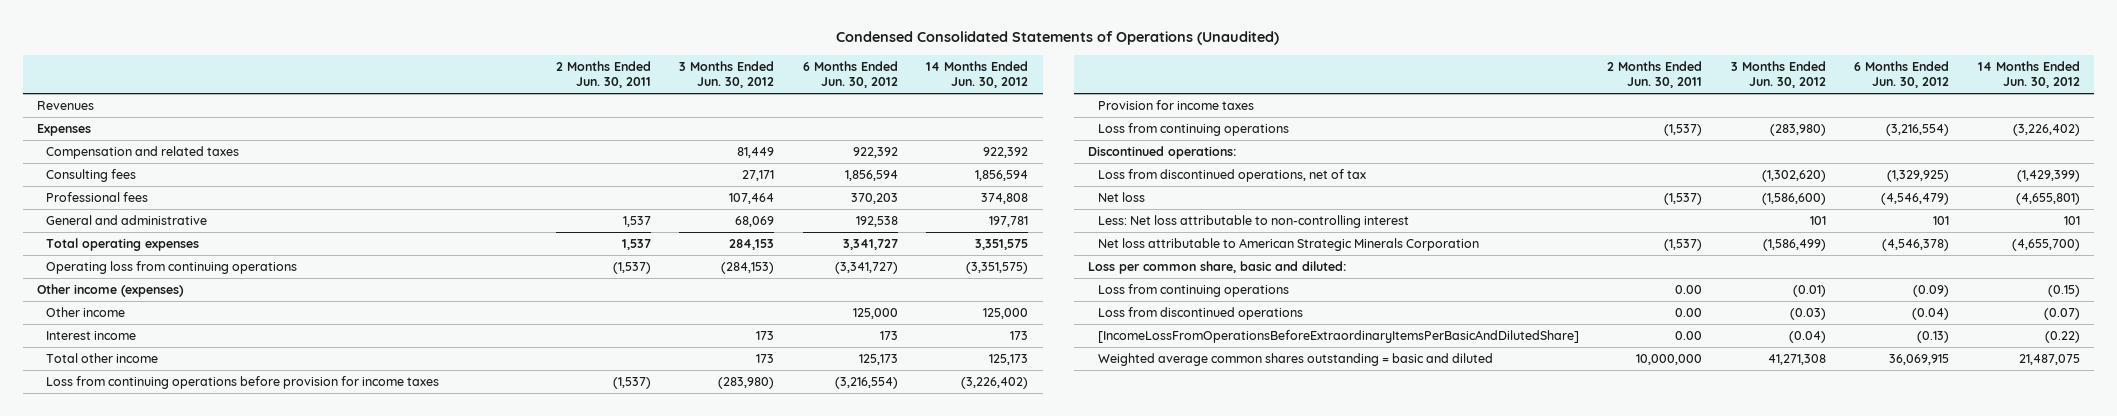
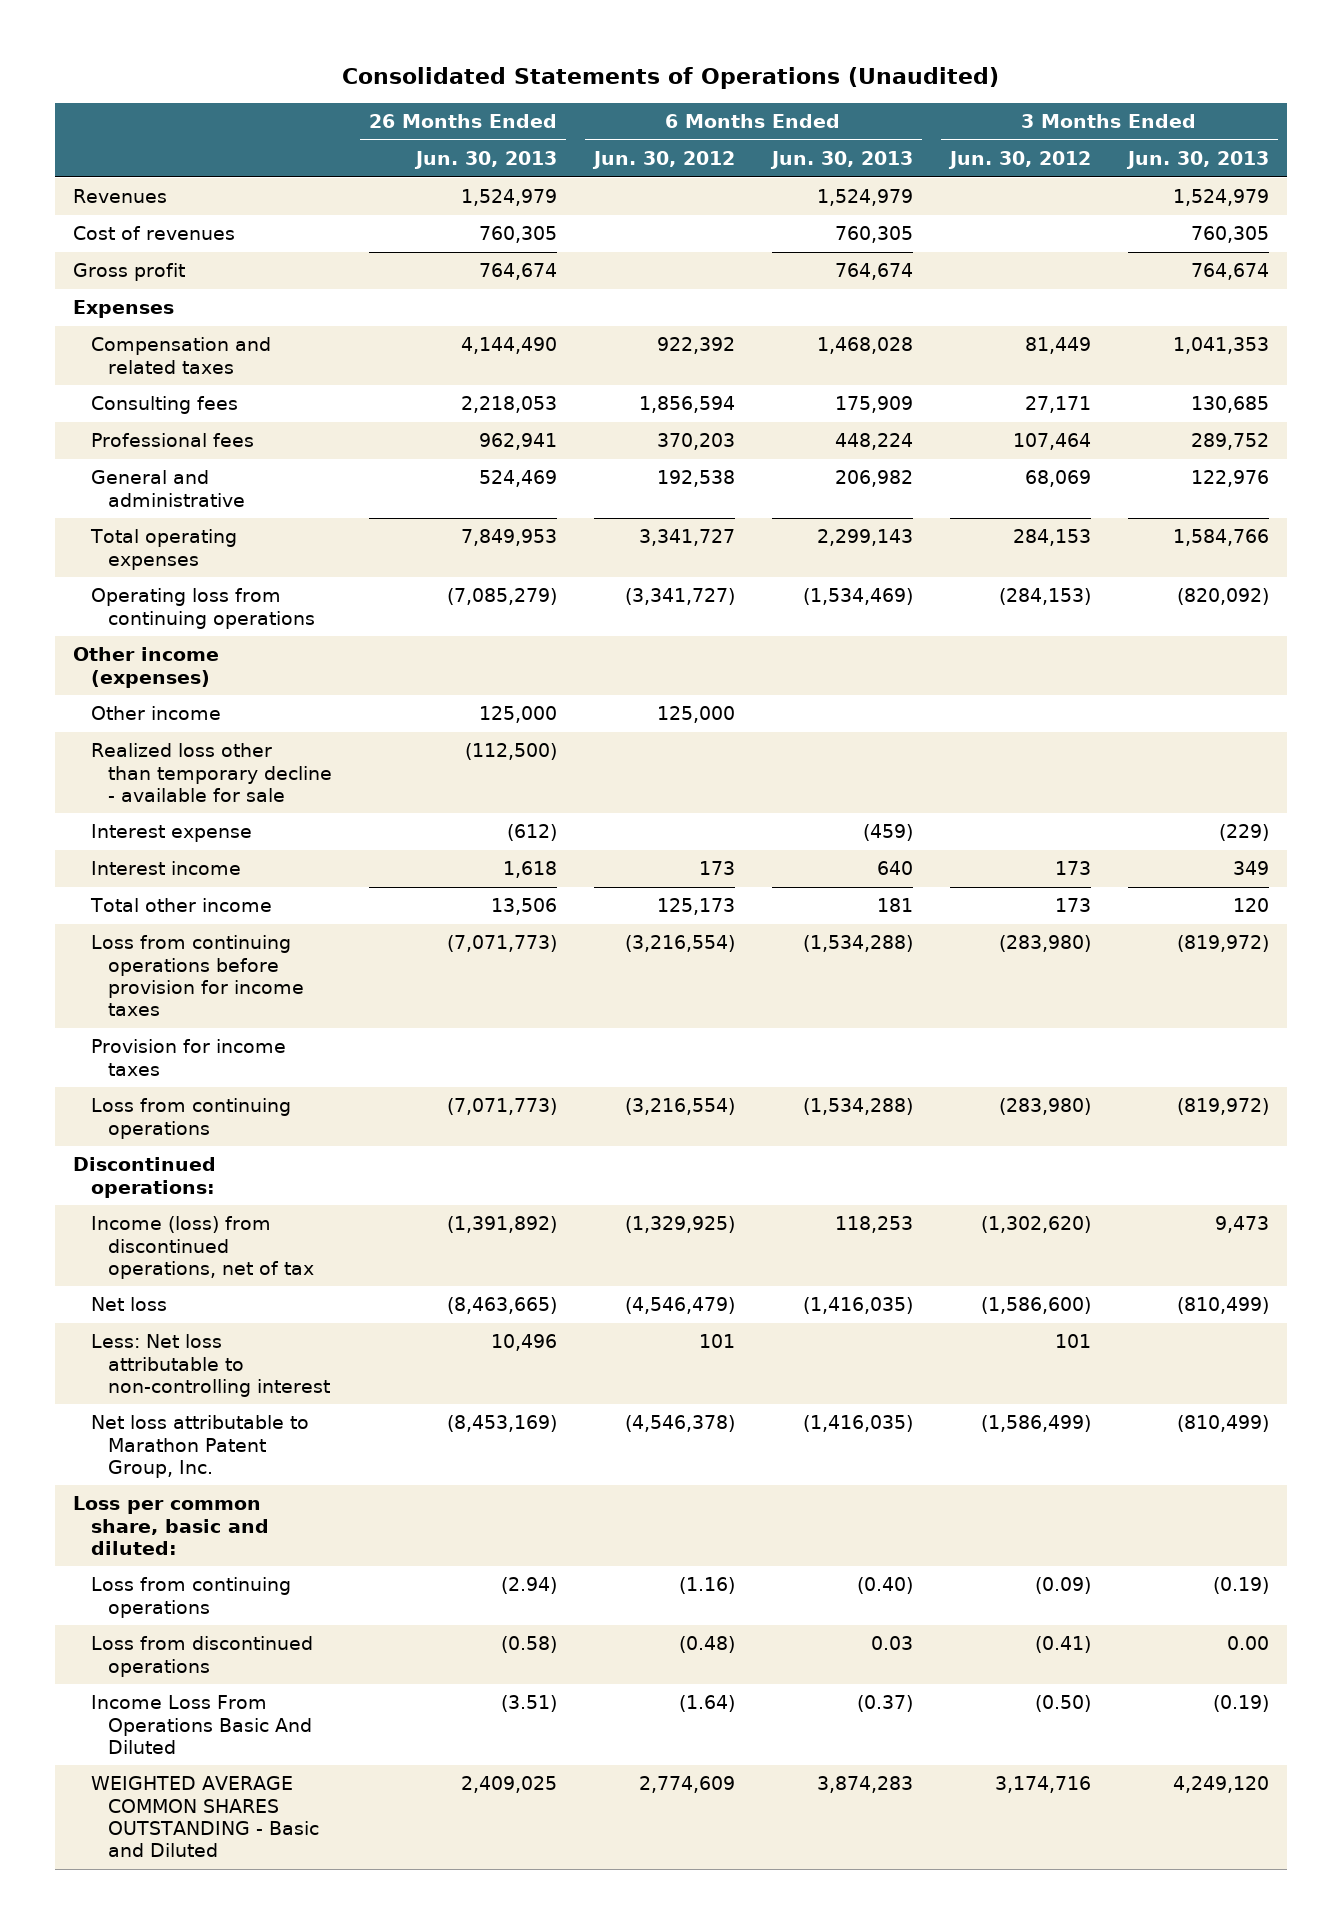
- Condensed Consolidated Statements of Operations (Unaudited)
+ Consolidated Statements of Operations (Unaudited)
- | 2 Months Ended Jun. 30, 2011 | 3 Months Ended Jun. 30, 2012 | 6 Months Ended Jun. 30, 2012 | 14 Months Ended Jun. 30, 2012
+ | 26 Months Ended Jun. 30, 2013 | 6 Months Ended Jun. 30, 2012 | 6 Months Ended Jun. 30, 2013 | 3 Months Ended Jun. 30, 2012 | 3 Months Ended Jun. 30, 2013
+ Cost of revenues | 760,305 | | 760,305 | | 760,305
+ Gross profit | 764,674 | | 764,674 | | 764,674
+ Realized loss other than temporary decline - available for sale | (112,500) | | | |
+ Interest expense | (612) | | (459) | | (229)
- Loss from discontinued operations, net of tax | | (1,302,620) | (1,329,925) | (1,429,399)
+ Income (loss) from discontinued operations, net of tax | (1,391,892) | (1,329,925) | 118,253 | (1,302,620) | 9,473
- Net loss attributable to American Strategic Minerals Corporation | (1,537) | (1,586,499) | (4,546,378) | (4,655,700)
+ Net loss attributable to Marathon Patent Group, Inc. | (8,453,169) | (4,546,378) | (1,416,035) | (1,586,499) | (810,499)
- Loss from continuing operations | 0.00 | (0.01) | (0.09) | (0.15)
- Loss from discontinued operations | 0.00 | (0.03) | (0.04) | (0.07)
- [IncomeLossFromOperationsBeforeExtraordinaryItemsPerBasicAndDilutedShare] | 0.00 | (0.04) | (0.13) | (0.22)
- Weighted average common shares outstanding = basic and diluted | 10,000,000 | 41,271,308 | 36,069,915 | 21,487,075
+ Loss from continuing operations | (2.94) | (1.16) | (0.40) | (0.09) | (0.19)
+ Loss from discontinued operations | (0.58) | (0.48) | 0.03 | (0.41) | 0.00
+ Income Loss From Operations Basic And Diluted | (3.51) | (1.64) | (0.37) | (0.50) | (0.19)
+ WEIGHTED AVERAGE COMMON SHARES OUTSTANDING - Basic and Diluted | 2,409,025 | 2,774,609 | 3,874,283 | 3,174,716 | 4,249,120

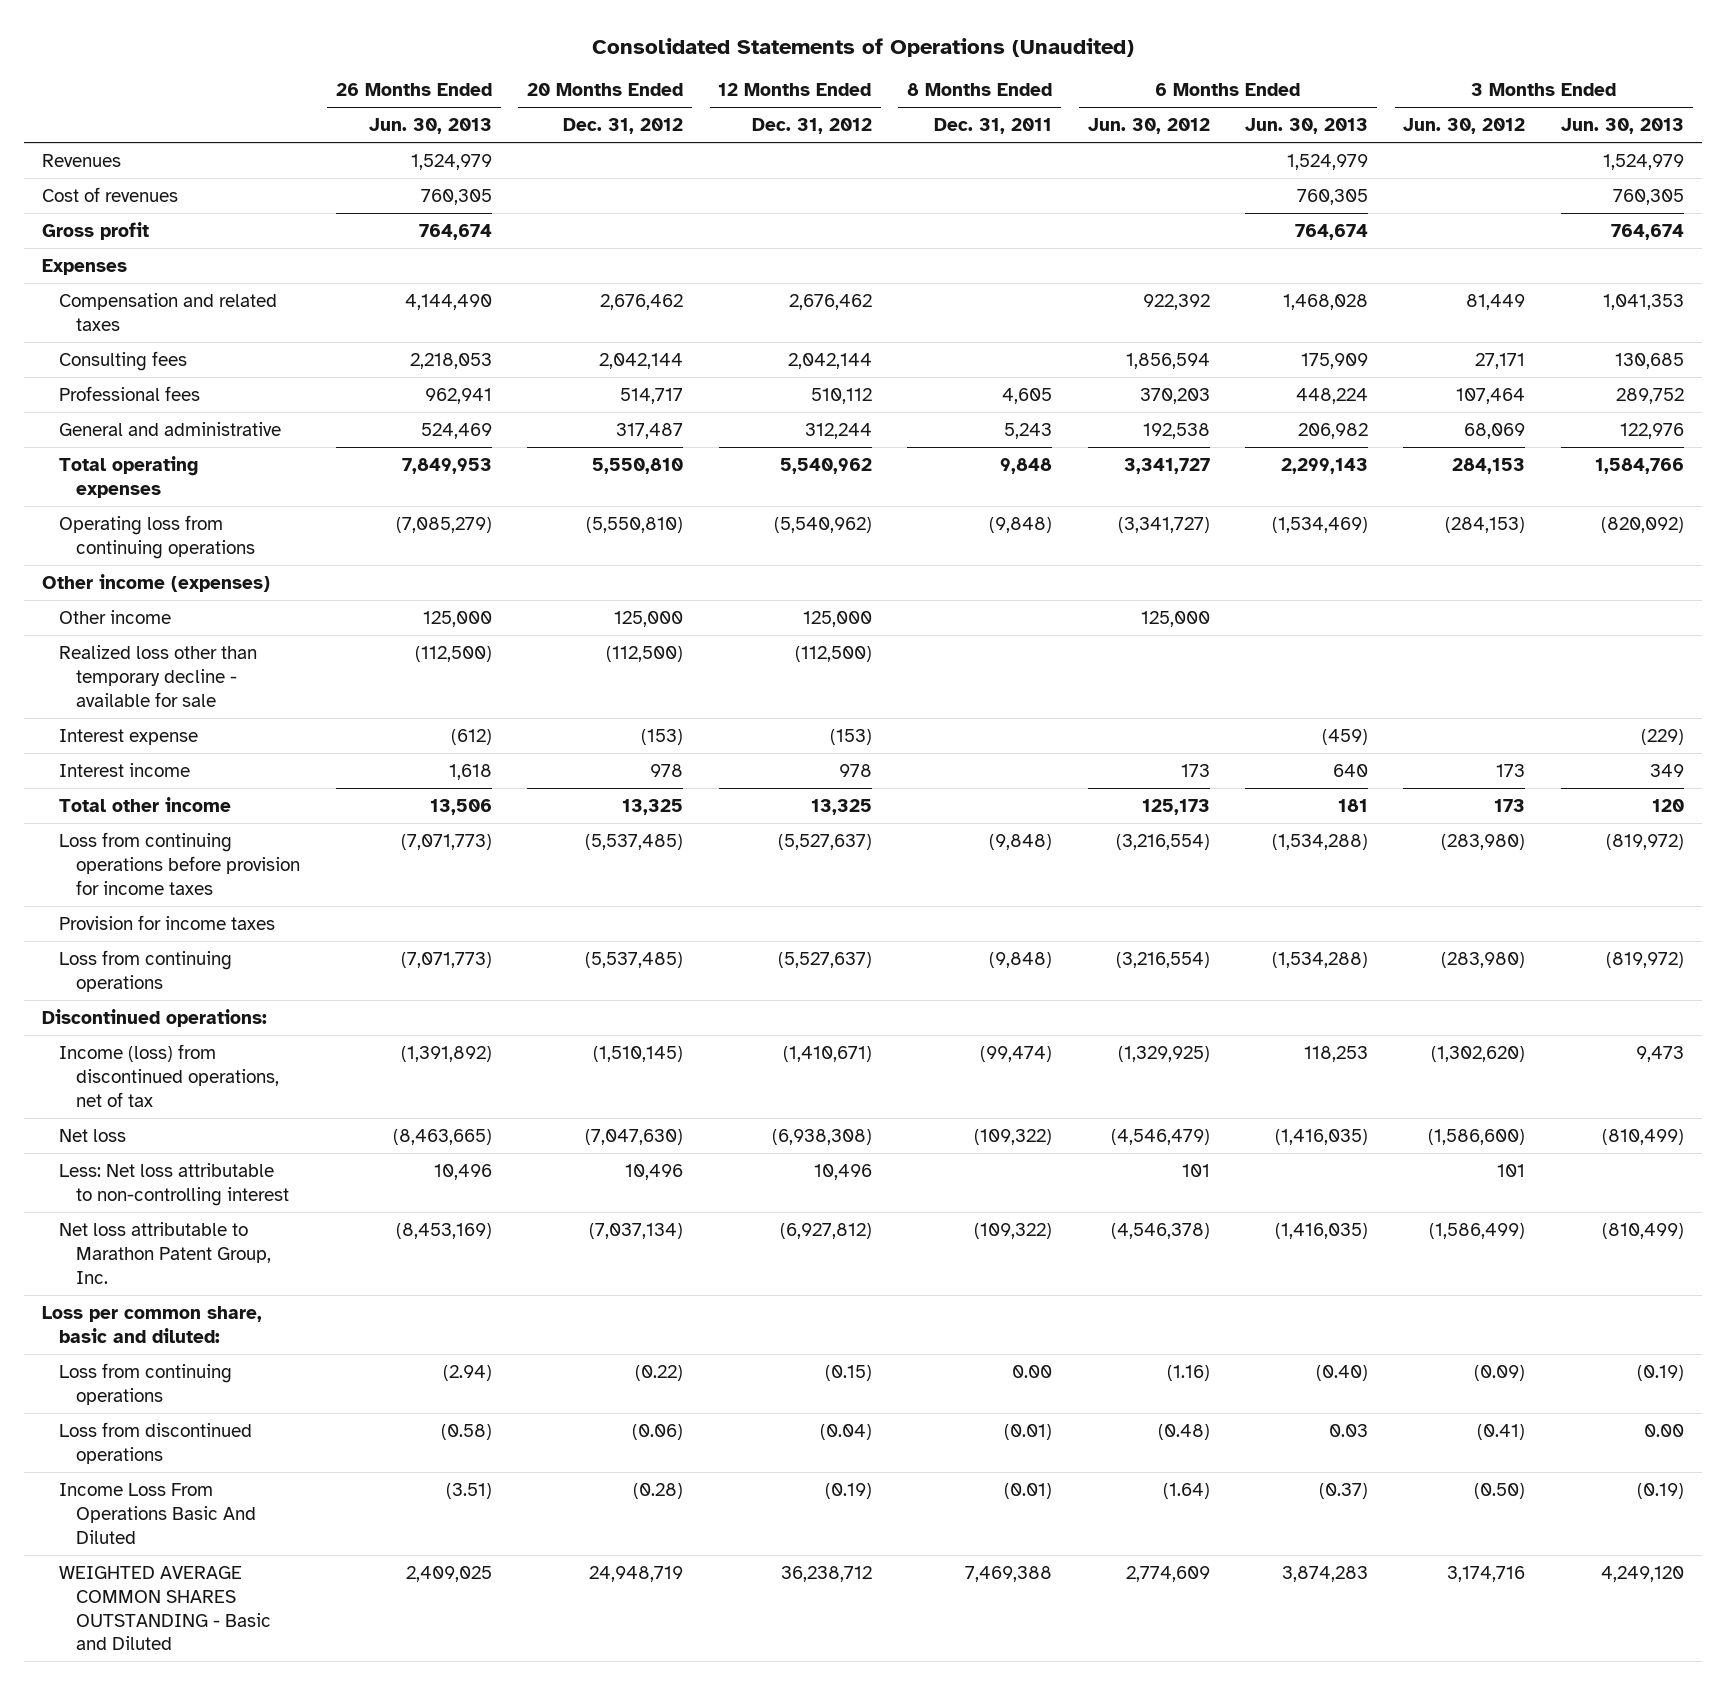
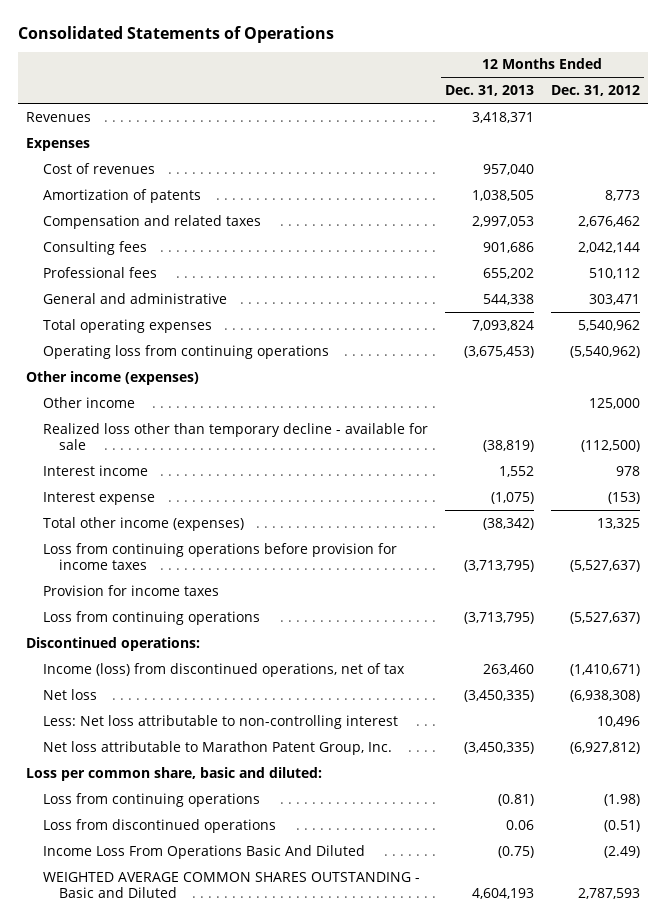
- Consolidated Statements of Operations (Unaudited)
+ Consolidated Statements of Operations
- | 26 Months Ended Jun. 30, 2013 | 20 Months Ended Dec. 31, 2012 | 12 Months Ended Dec. 31, 2012 | 8 Months Ended Dec. 31, 2011 | 6 Months Ended Jun. 30, 2012 | 6 Months Ended Jun. 30, 2013 | 3 Months Ended Jun. 30, 2012 | 3 Months Ended Jun. 30, 2013
+ | 12 Months Ended Dec. 31, 2013 | 12 Months Ended Dec. 31, 2012
- Gross profit | 764,674 | | | | | 764,674 | | 764,674
moved down: Cost of revenues | 957,040 |
+ Amortization of patents | 1,038,505 | 8,773
- General and administrative | 524,469 | 317,487 | 312,244 | 5,243 | 192,538 | 206,982 | 68,069 | 122,976
+ General and administrative | 544,338 | 303,471
- Total other income | 13,506 | 13,325 | 13,325 | | 125,173 | 181 | 173 | 120
moved down: Interest expense | (1,075) | (153)
+ Total other income (expenses) | (38,342) | 13,325
- Loss from continuing operations | (2.94) | (0.22) | (0.15) | 0.00 | (1.16) | (0.40) | (0.09) | (0.19)
- Loss from discontinued operations | (0.58) | (0.06) | (0.04) | (0.01) | (0.48) | 0.03 | (0.41) | 0.00
- Income Loss From Operations Basic And Diluted | (3.51) | (0.28) | (0.19) | (0.01) | (1.64) | (0.37) | (0.50) | (0.19)
- WEIGHTED AVERAGE COMMON SHARES OUTSTANDING - Basic and Diluted | 2,409,025 | 24,948,719 | 36,238,712 | 7,469,388 | 2,774,609 | 3,874,283 | 3,174,716 | 4,249,120
+ Loss from continuing operations | (0.81) | (1.98)
+ Loss from discontinued operations | 0.06 | (0.51)
+ Income Loss From Operations Basic And Diluted | (0.75) | (2.49)
+ WEIGHTED AVERAGE COMMON SHARES OUTSTANDING - Basic and Diluted | 4,604,193 | 2,787,593

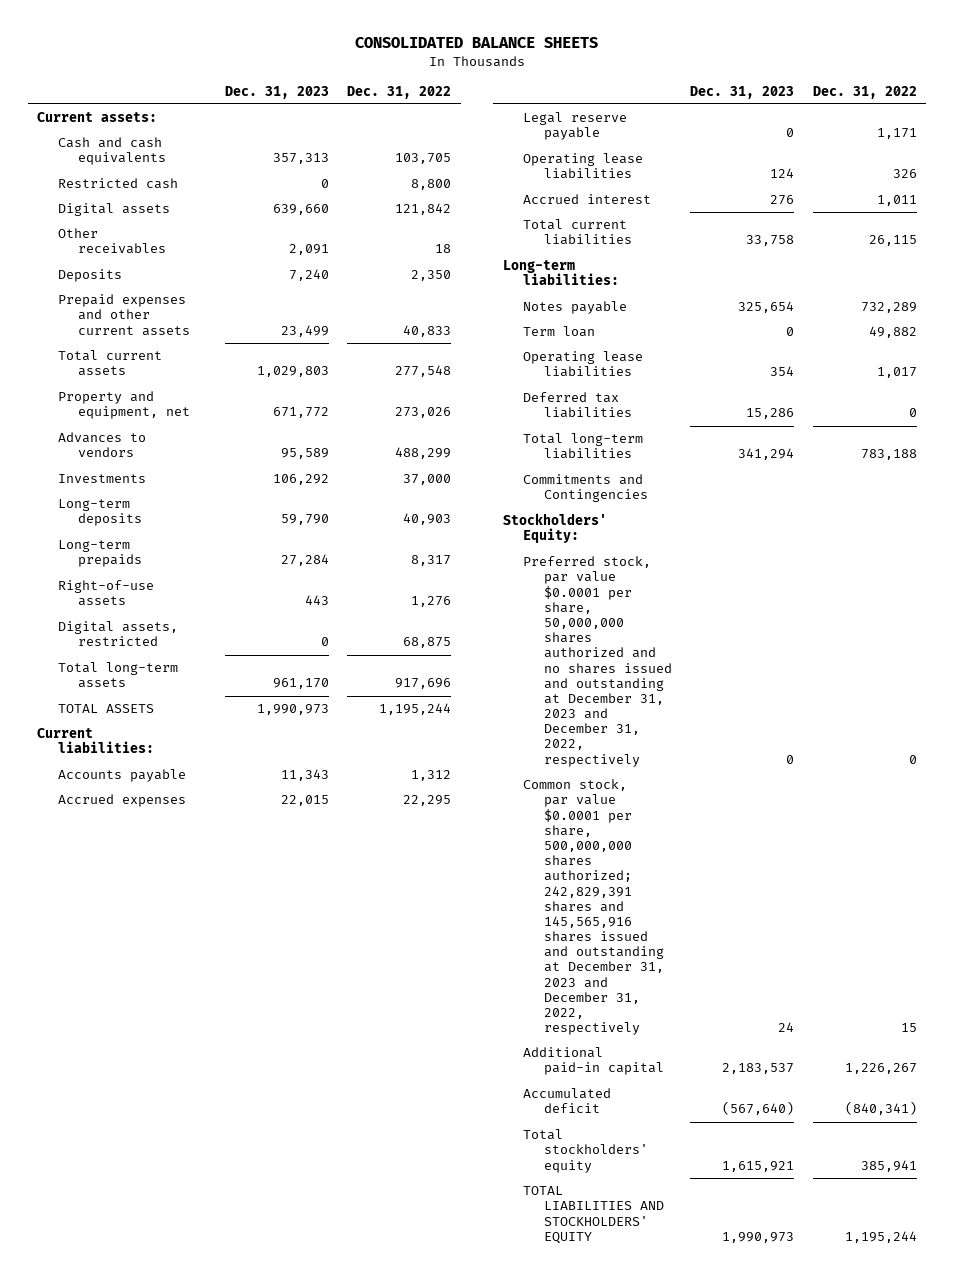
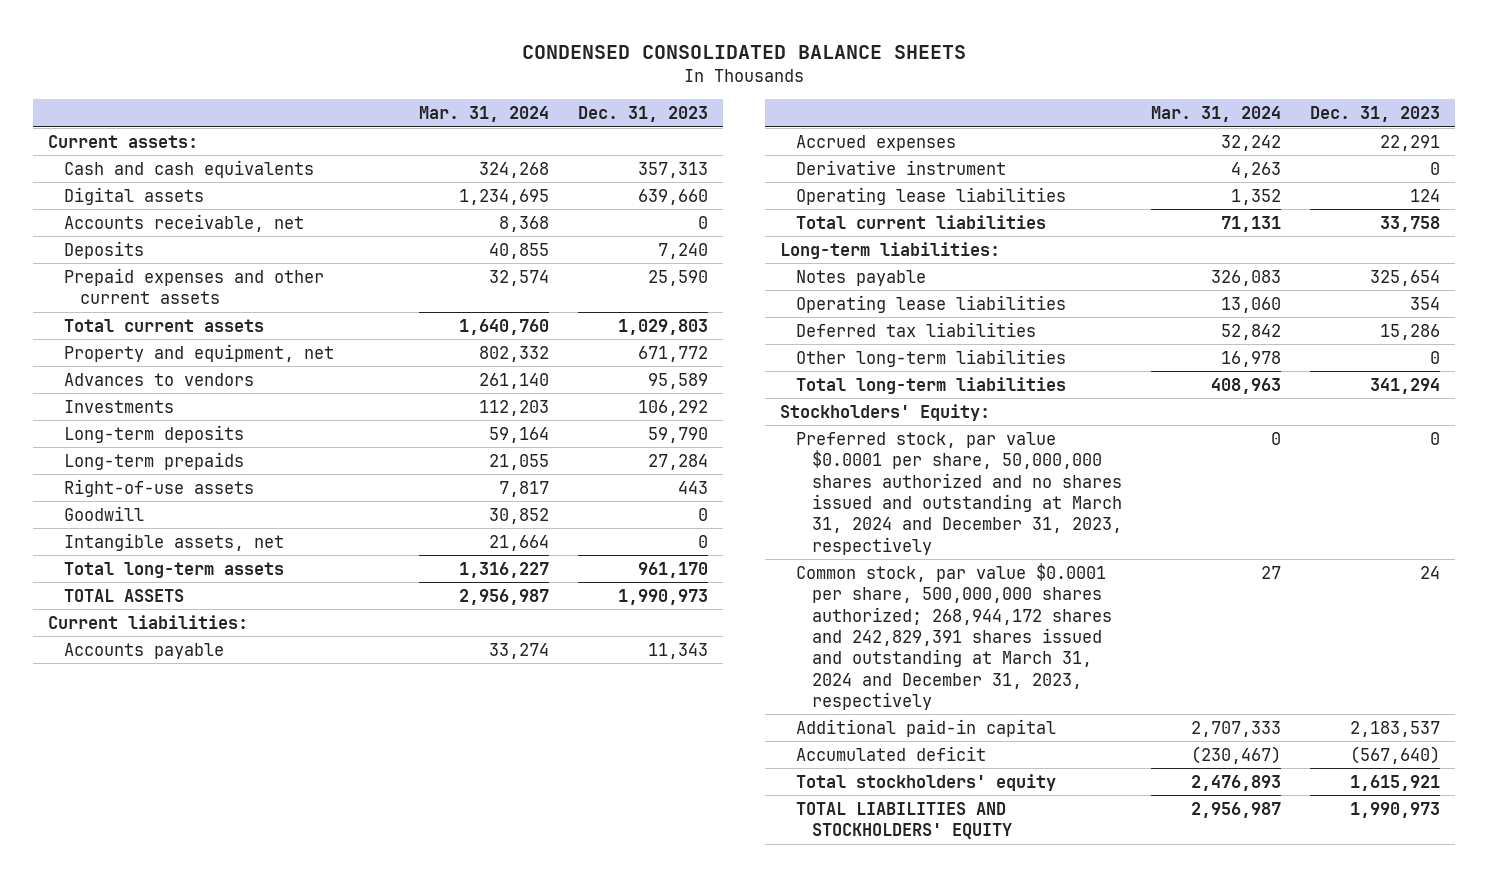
- CONSOLIDATED BALANCE SHEETS
+ CONDENSED CONSOLIDATED BALANCE SHEETS
- | Dec. 31, 2023 | Dec. 31, 2022
+ | Mar. 31, 2024 | Dec. 31, 2023
- Restricted cash | 0 | 8,800
- Other receivables | 2,091 | 18
+ Accounts receivable, net | 8,368 | 0
- Prepaid expenses and other current assets | 23,499 | 40,833
+ Prepaid expenses and other current assets | 32,574 | 25,590
- Digital assets, restricted | 0 | 68,875
+ Goodwill | 30,852 | 0
+ Intangible assets, net | 21,664 | 0
- Accrued expenses | 22,015 | 22,295
- Legal reserve payable | 0 | 1,171
+ Accrued expenses | 32,242 | 22,291
+ Derivative instrument | 4,263 | 0
- Accrued interest | 276 | 1,011
- Term loan | 0 | 49,882
+ Other long-term liabilities | 16,978 | 0
- Commitments and Contingencies
- Preferred stock, par value $0.0001 per share, 50,000,000 shares authorized and no shares issued and outstanding at December 31, 2023 and December 31, 2022, respectively | 0 | 0
- Common stock, par value $0.0001 per share, 500,000,000 shares authorized; 242,829,391 shares and 145,565,916 shares issued and outstanding at December 31, 2023 and December 31, 2022, respectively | 24 | 15
+ Preferred stock, par value $0.0001 per share, 50,000,000 shares authorized and no shares issued and outstanding at March 31, 2024 and December 31, 2023, respectively | 0 | 0
+ Common stock, par value $0.0001 per share, 500,000,000 shares authorized; 268,944,172 shares and 242,829,391 shares issued and outstanding at March 31, 2024 and December 31, 2023, respectively | 27 | 24

